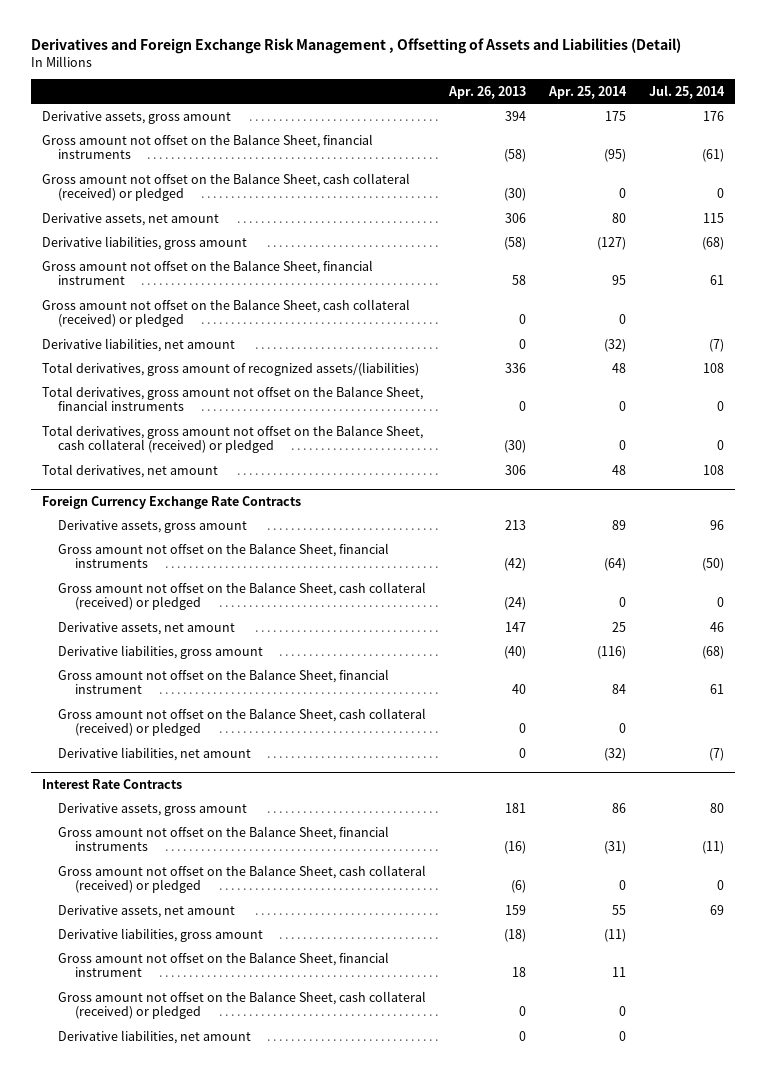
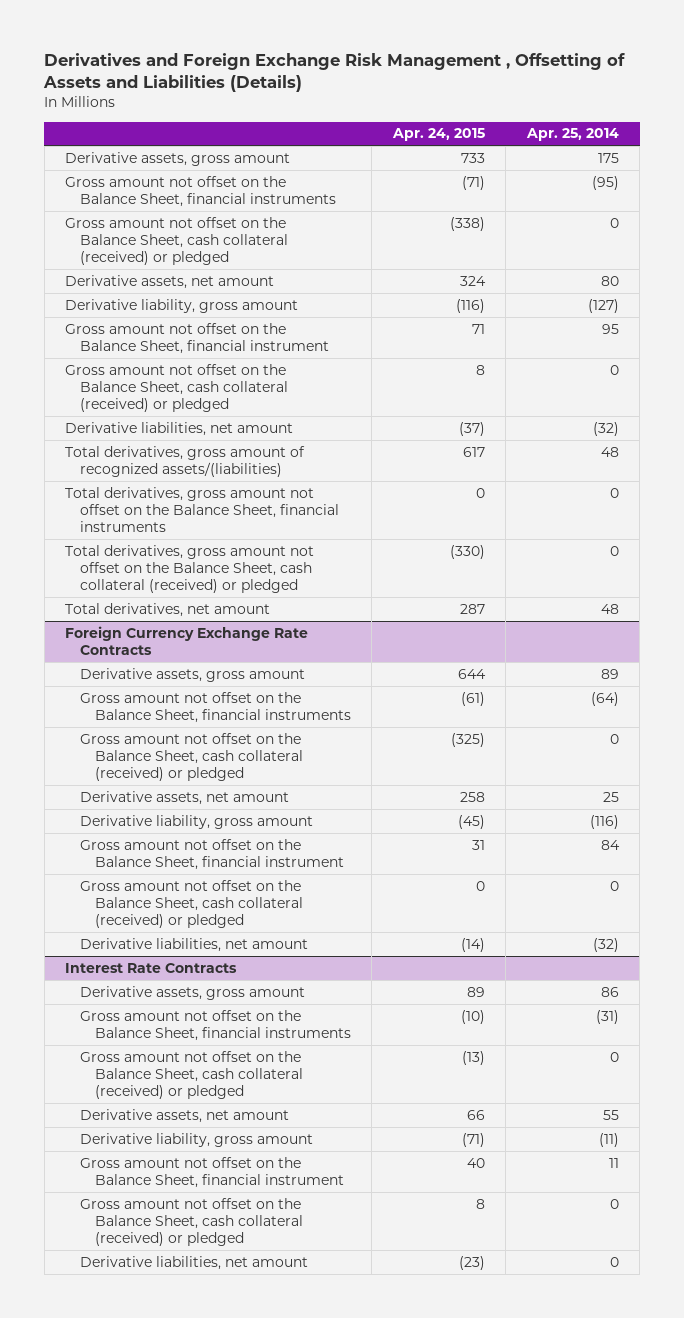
- Derivatives and Foreign Exchange Risk Management , Offsetting of Assets and Liabilities (Detail)
+ Derivatives and Foreign Exchange Risk Management , Offsetting of Assets and Liabilities (Details)
- | Apr. 26, 2013 | Apr. 25, 2014 | Jul. 25, 2014
+ | Apr. 24, 2015 | Apr. 25, 2014
- Derivative liabilities, gross amount | (58) | (127) | (68)
+ Derivative liability, gross amount | (116) | (127)
@ Foreign Currency Exchange Rate Contracts
- Derivative liabilities, gross amount | (40) | (116) | (68)
+ Derivative liability, gross amount | (45) | (116)
@ Interest Rate Contracts
- Derivative liabilities, gross amount | (18) | (11) |
+ Derivative liability, gross amount | (71) | (11)

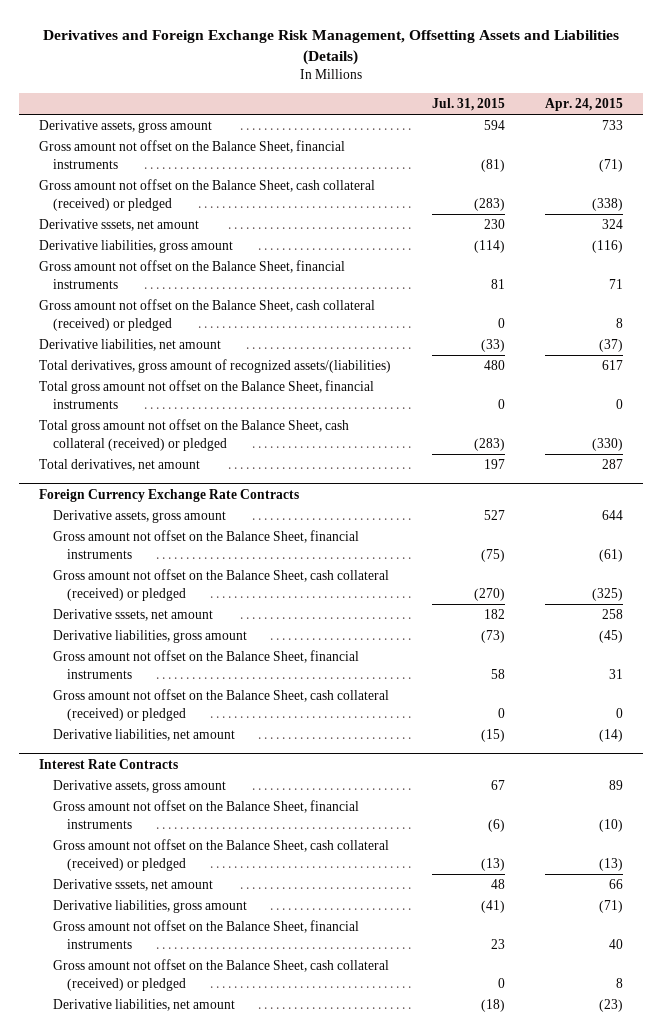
- Derivatives and Foreign Exchange Risk Management , Offsetting of Assets and Liabilities (Details)
+ Derivatives and Foreign Exchange Risk Management, Offsetting Assets and Liabilities (Details)
- | Apr. 24, 2015 | Apr. 25, 2014
+ | Jul. 31, 2015 | Apr. 24, 2015
- Derivative assets, net amount | 324 | 80
- Derivative liability, gross amount | (116) | (127)
- Gross amount not offset on the Balance Sheet, financial instrument | 71 | 95
+ Derivative sssets, net amount | 230 | 324
+ Derivative liabilities, gross amount | (114) | (116)
+ Gross amount not offset on the Balance Sheet, financial instruments | 81 | 71
- Total derivatives, gross amount not offset on the Balance Sheet, financial instruments | 0 | 0
- Total derivatives, gross amount not offset on the Balance Sheet, cash collateral (received) or pledged | (330) | 0
+ Total gross amount not offset on the Balance Sheet, financial instruments | 0 | 0
+ Total gross amount not offset on the Balance Sheet, cash collateral (received) or pledged | (283) | (330)
@ Foreign Currency Exchange Rate Contracts
- Derivative assets, net amount | 258 | 25
- Derivative liability, gross amount | (45) | (116)
- Gross amount not offset on the Balance Sheet, financial instrument | 31 | 84
+ Derivative sssets, net amount | 182 | 258
+ Derivative liabilities, gross amount | (73) | (45)
+ Gross amount not offset on the Balance Sheet, financial instruments | 58 | 31
@ Interest Rate Contracts
- Derivative assets, net amount | 66 | 55
- Derivative liability, gross amount | (71) | (11)
- Gross amount not offset on the Balance Sheet, financial instrument | 40 | 11
+ Derivative sssets, net amount | 48 | 66
+ Derivative liabilities, gross amount | (41) | (71)
+ Gross amount not offset on the Balance Sheet, financial instruments | 23 | 40

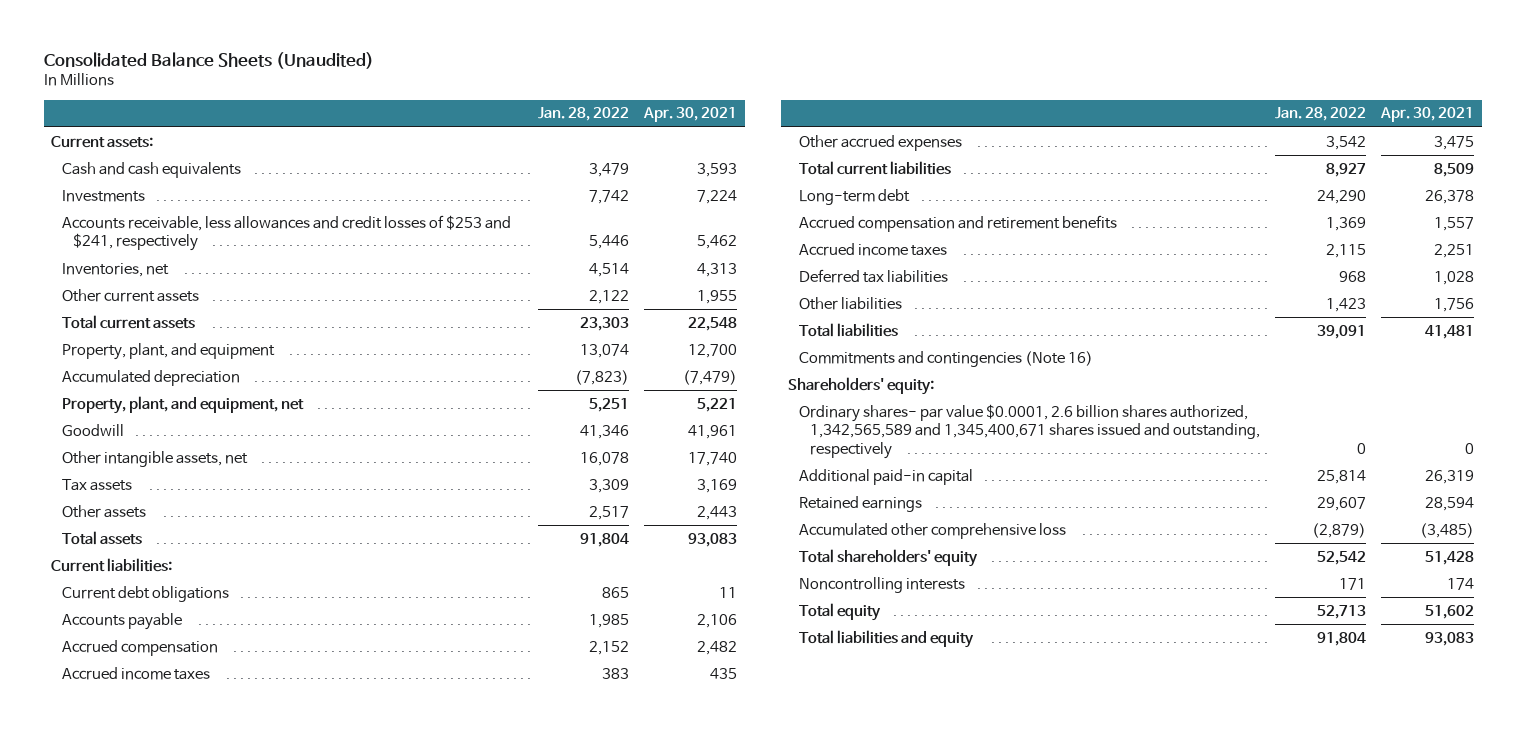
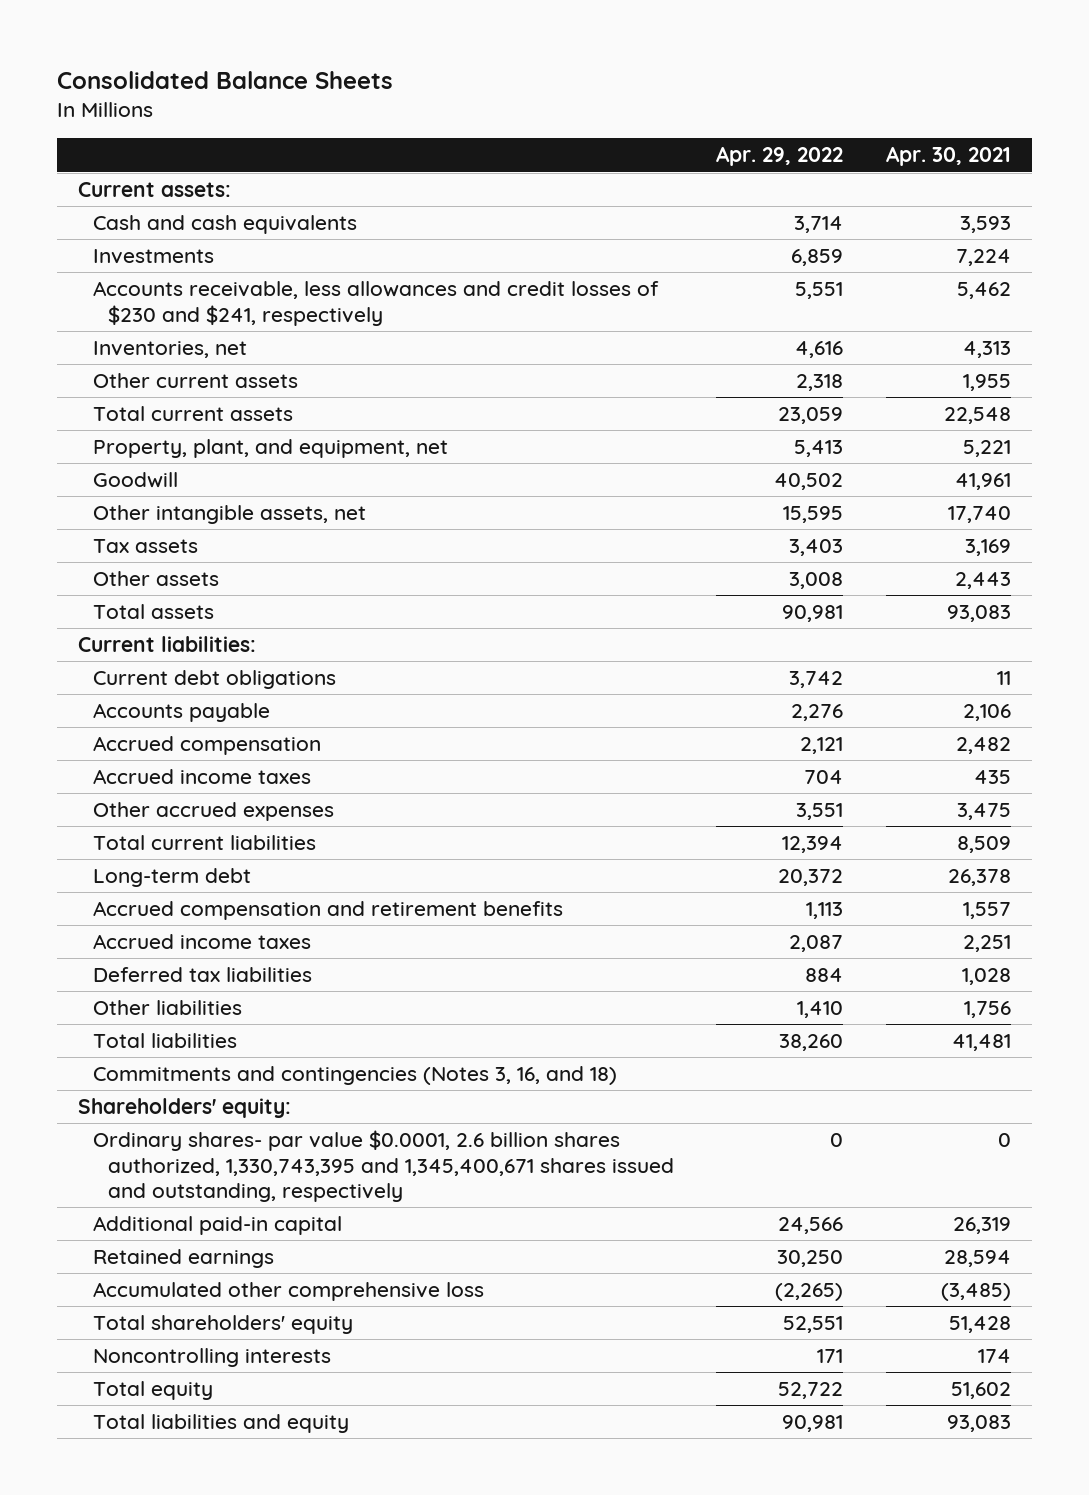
- Consolidated Balance Sheets (Unaudited)
+ Consolidated Balance Sheets
- | Jan. 28, 2022 | Apr. 30, 2021
+ | Apr. 29, 2022 | Apr. 30, 2021
- Accounts receivable, less allowances and credit losses of $253 and $241, respectively | 5,446 | 5,462
+ Accounts receivable, less allowances and credit losses of $230 and $241, respectively | 5,551 | 5,462
- Property, plant, and equipment | 13,074 | 12,700
- Accumulated depreciation | (7,823) | (7,479)
- Commitments and contingencies (Note 16)
+ Commitments and contingencies (Notes 3, 16, and 18)
- Ordinary shares- par value $0.0001, 2.6 billion shares authorized, 1,342,565,589 and 1,345,400,671 shares issued and outstanding, respectively | 0 | 0
+ Ordinary shares- par value $0.0001, 2.6 billion shares authorized, 1,330,743,395 and 1,345,400,671 shares issued and outstanding, respectively | 0 | 0

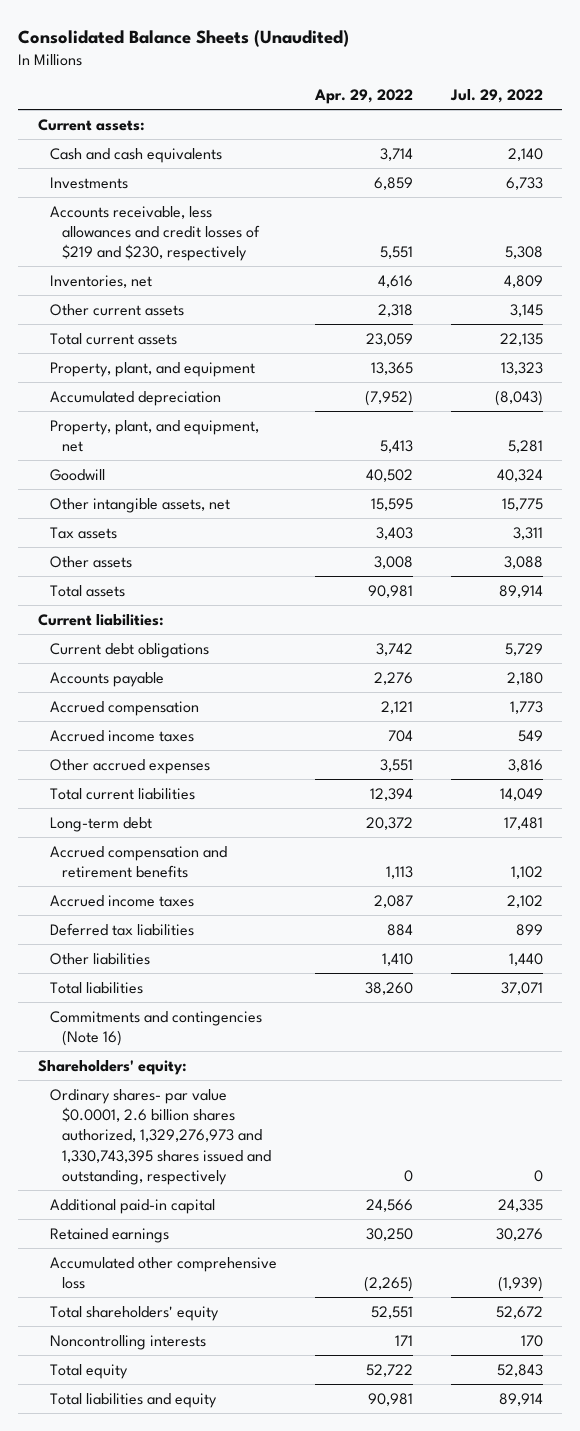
- Consolidated Balance Sheets
+ Consolidated Balance Sheets (Unaudited)
- | Apr. 29, 2022 | Apr. 30, 2021
+ | Apr. 29, 2022 | Jul. 29, 2022
- Accounts receivable, less allowances and credit losses of $230 and $241, respectively | 5,551 | 5,462
+ Accounts receivable, less allowances and credit losses of $219 and $230, respectively | 5,551 | 5,308
+ Property, plant, and equipment | 13,365 | 13,323
+ Accumulated depreciation | (7,952) | (8,043)
- Commitments and contingencies (Notes 3, 16, and 18)
+ Commitments and contingencies (Note 16)
- Ordinary shares- par value $0.0001, 2.6 billion shares authorized, 1,330,743,395 and 1,345,400,671 shares issued and outstanding, respectively | 0 | 0
+ Ordinary shares- par value $0.0001, 2.6 billion shares authorized, 1,329,276,973 and 1,330,743,395 shares issued and outstanding, respectively | 0 | 0

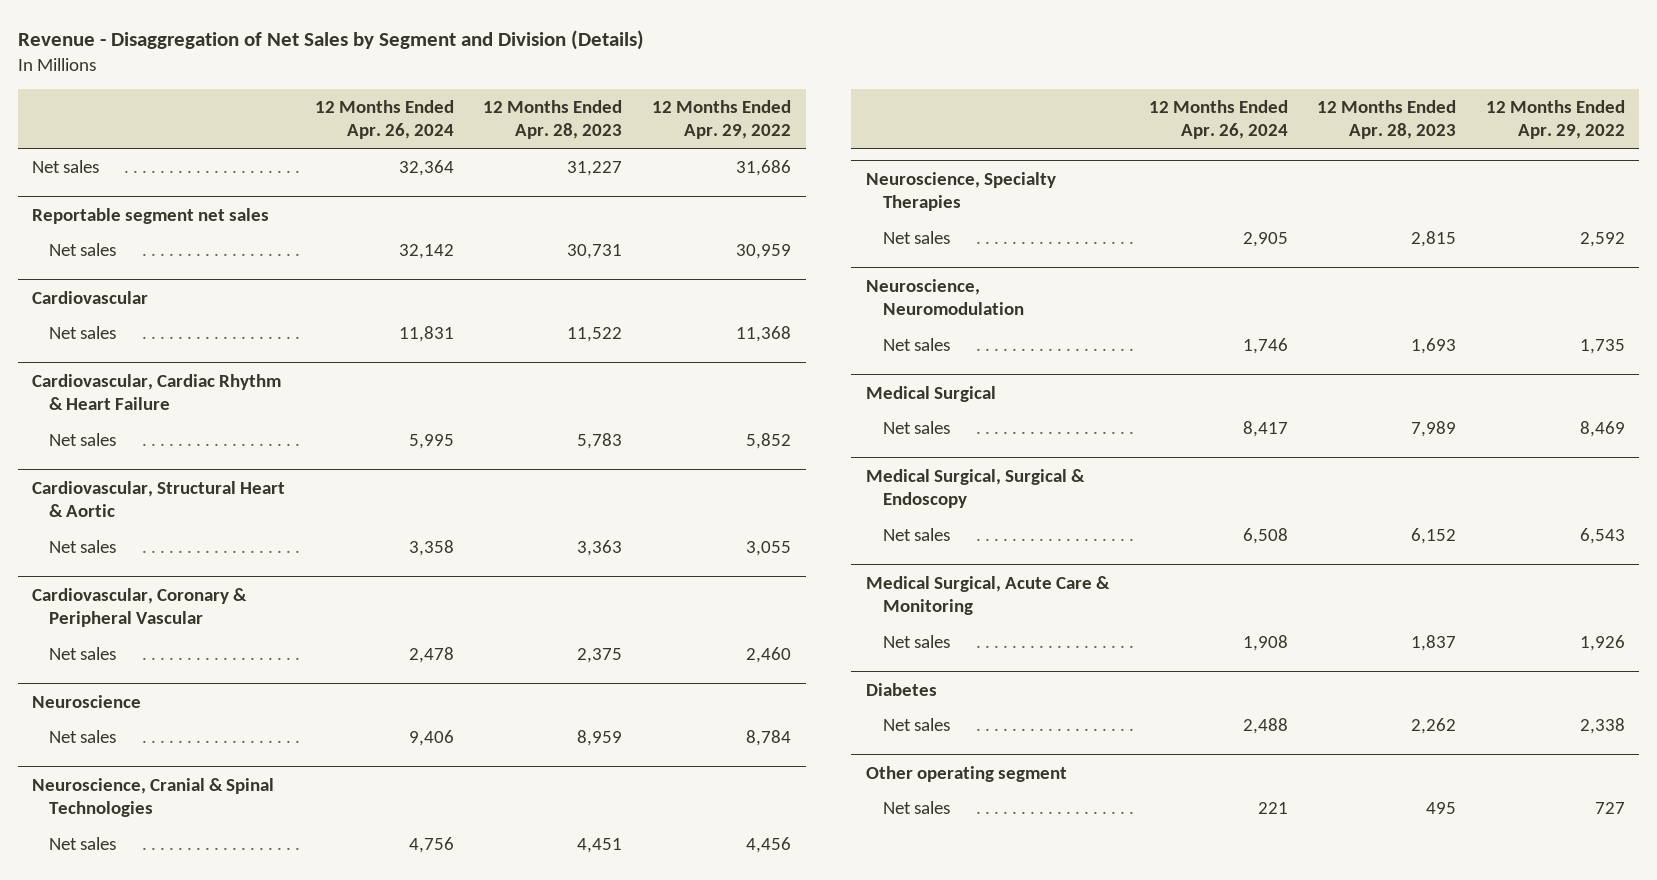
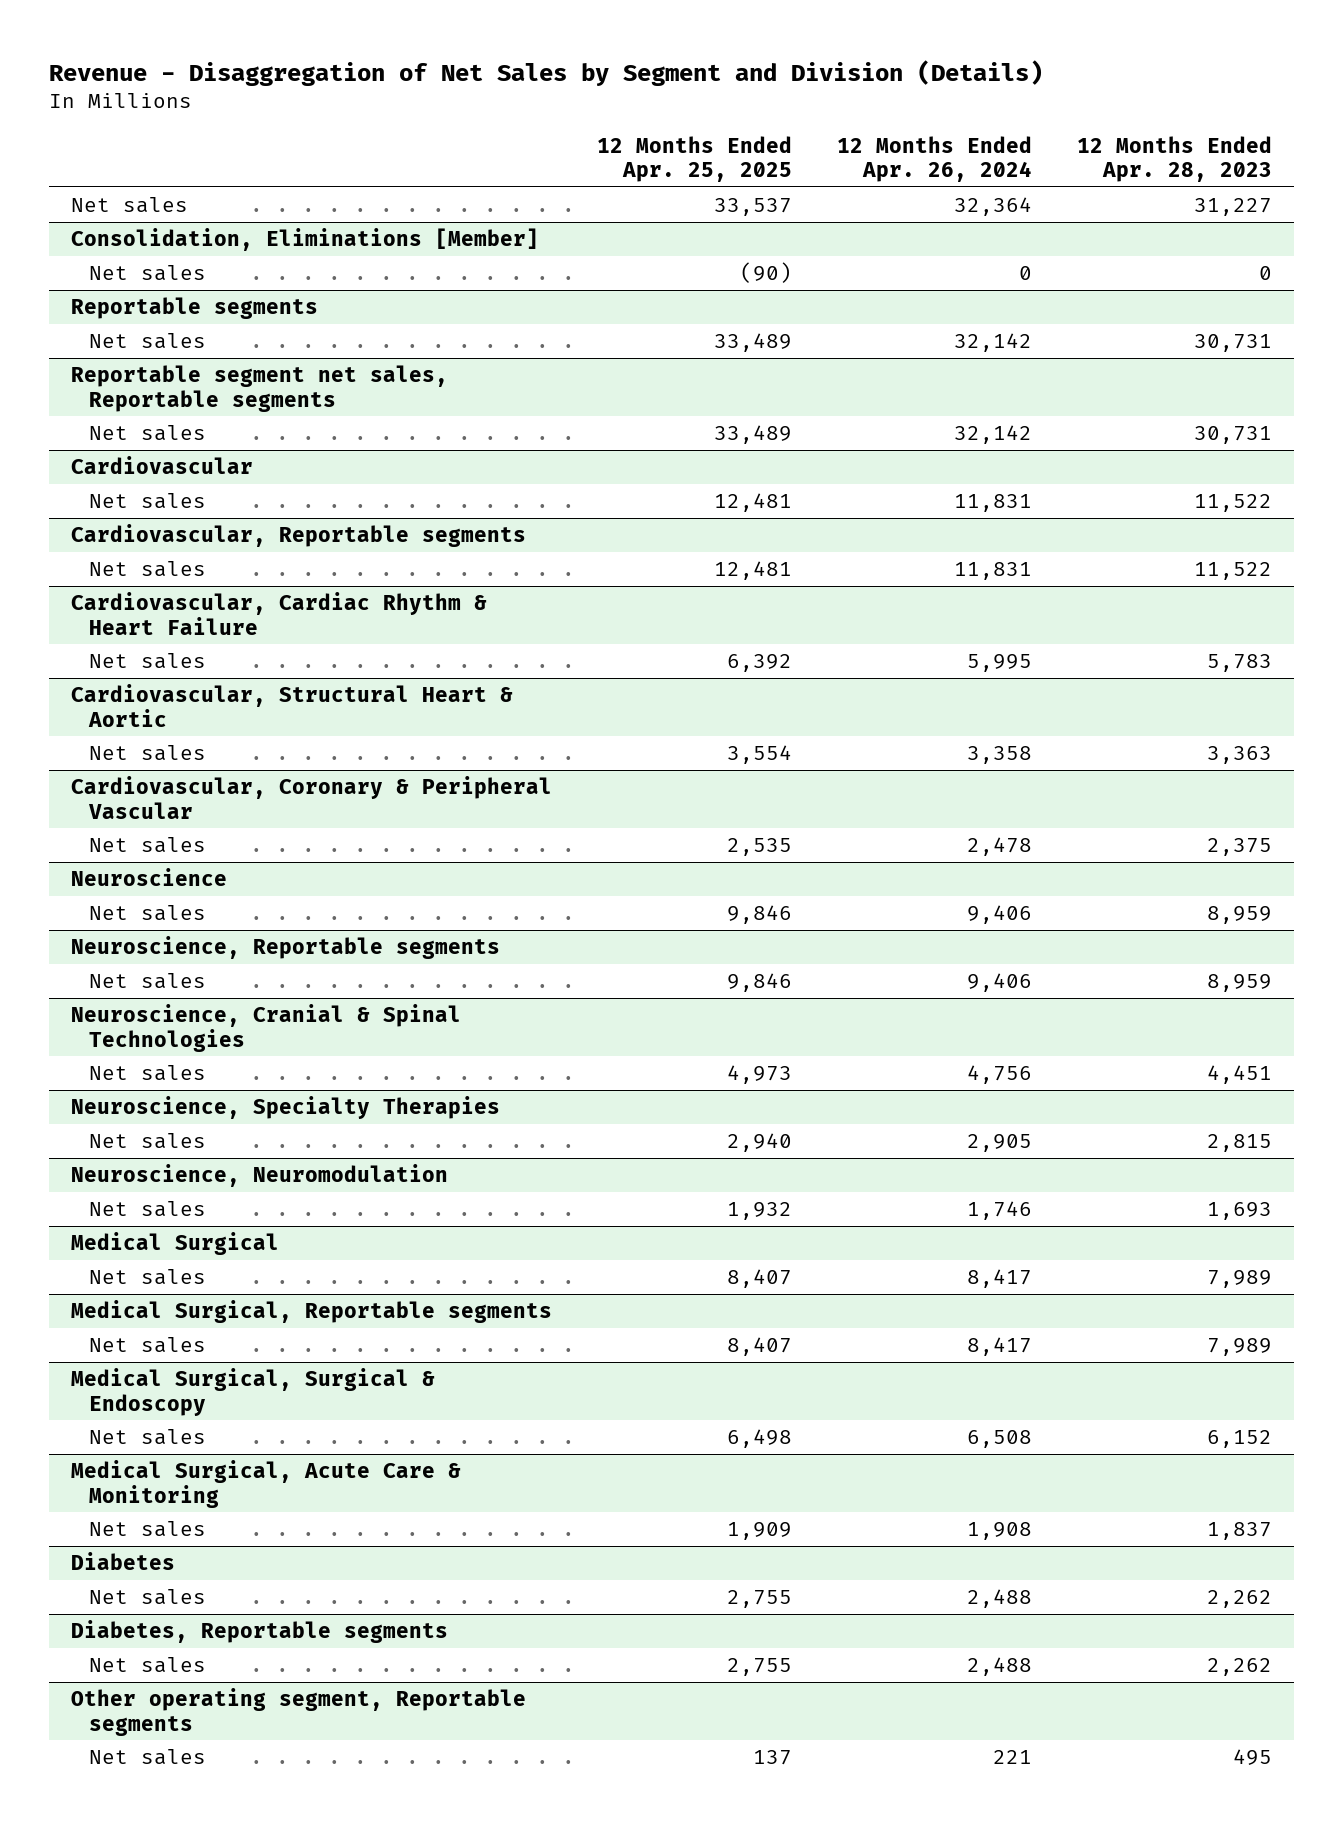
- | 12 Months Ended Apr. 26, 2024 | 12 Months Ended Apr. 28, 2023 | 12 Months Ended Apr. 29, 2022
+ | 12 Months Ended Apr. 25, 2025 | 12 Months Ended Apr. 26, 2024 | 12 Months Ended Apr. 28, 2023
- Reportable segment net sales
+ Consolidation, Eliminations [Member]
+ Net sales | (90) | 0 | 0
+ Reportable segments
+ Reportable segment net sales, Reportable segments
+ Net sales | 33,489 | 32,142 | 30,731
+ Cardiovascular, Reportable segments
+ Net sales | 12,481 | 11,831 | 11,522
+ Neuroscience, Reportable segments
+ Net sales | 9,846 | 9,406 | 8,959
+ Medical Surgical, Reportable segments
+ Net sales | 8,407 | 8,417 | 7,989
- Other operating segment
+ Diabetes, Reportable segments
+ Net sales | 2,755 | 2,488 | 2,262
+ Other operating segment, Reportable segments

